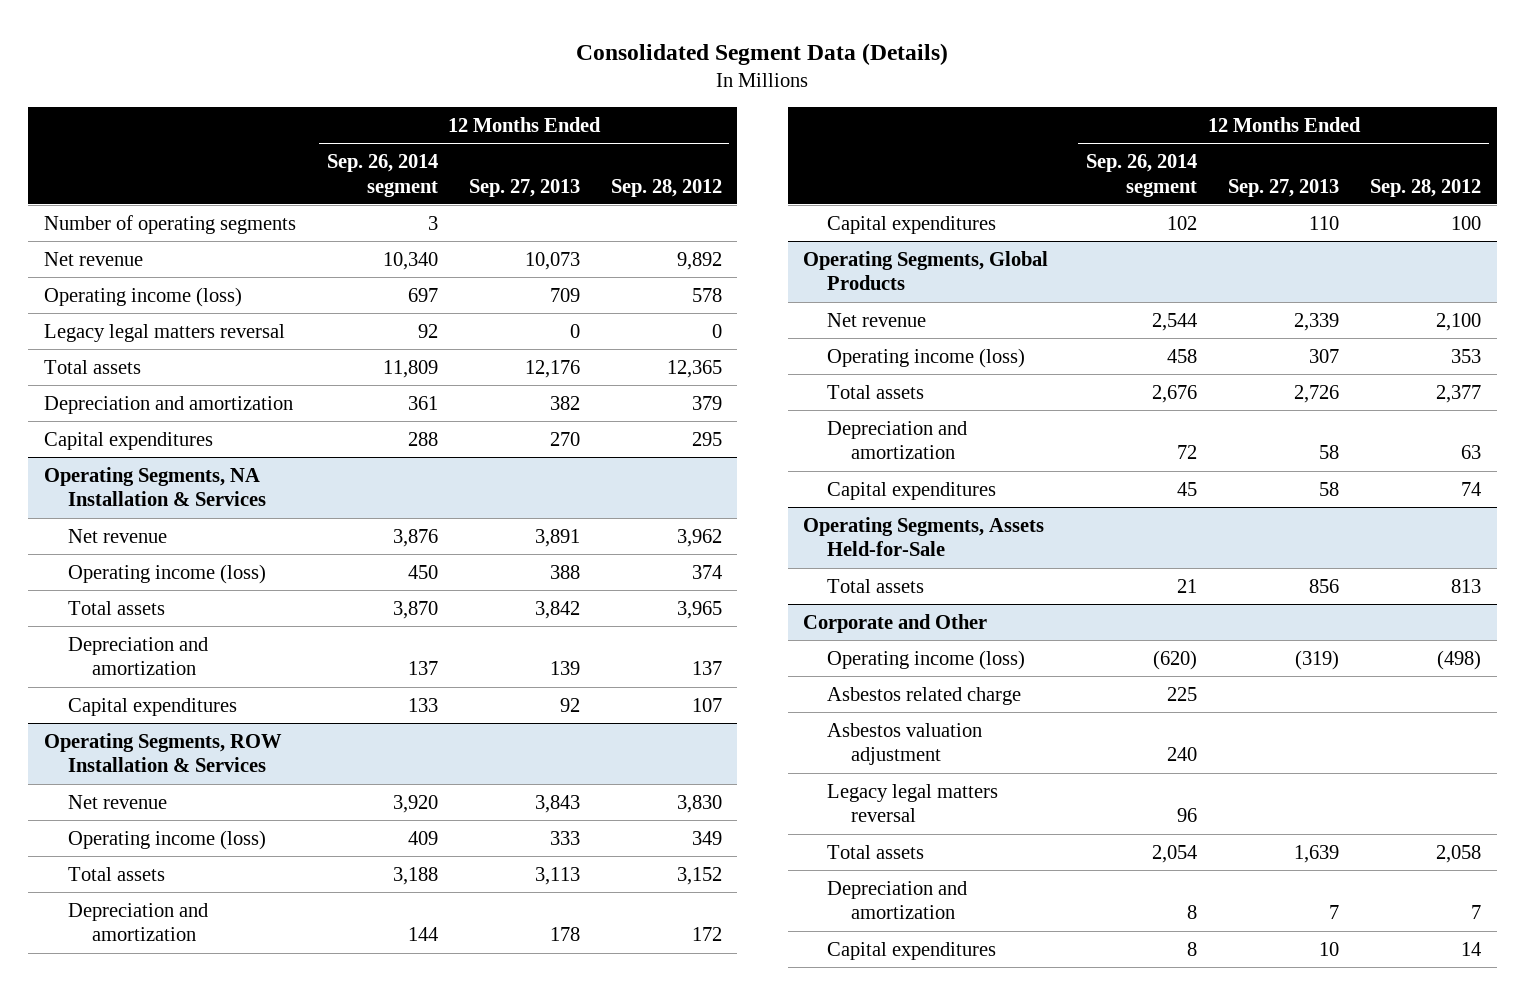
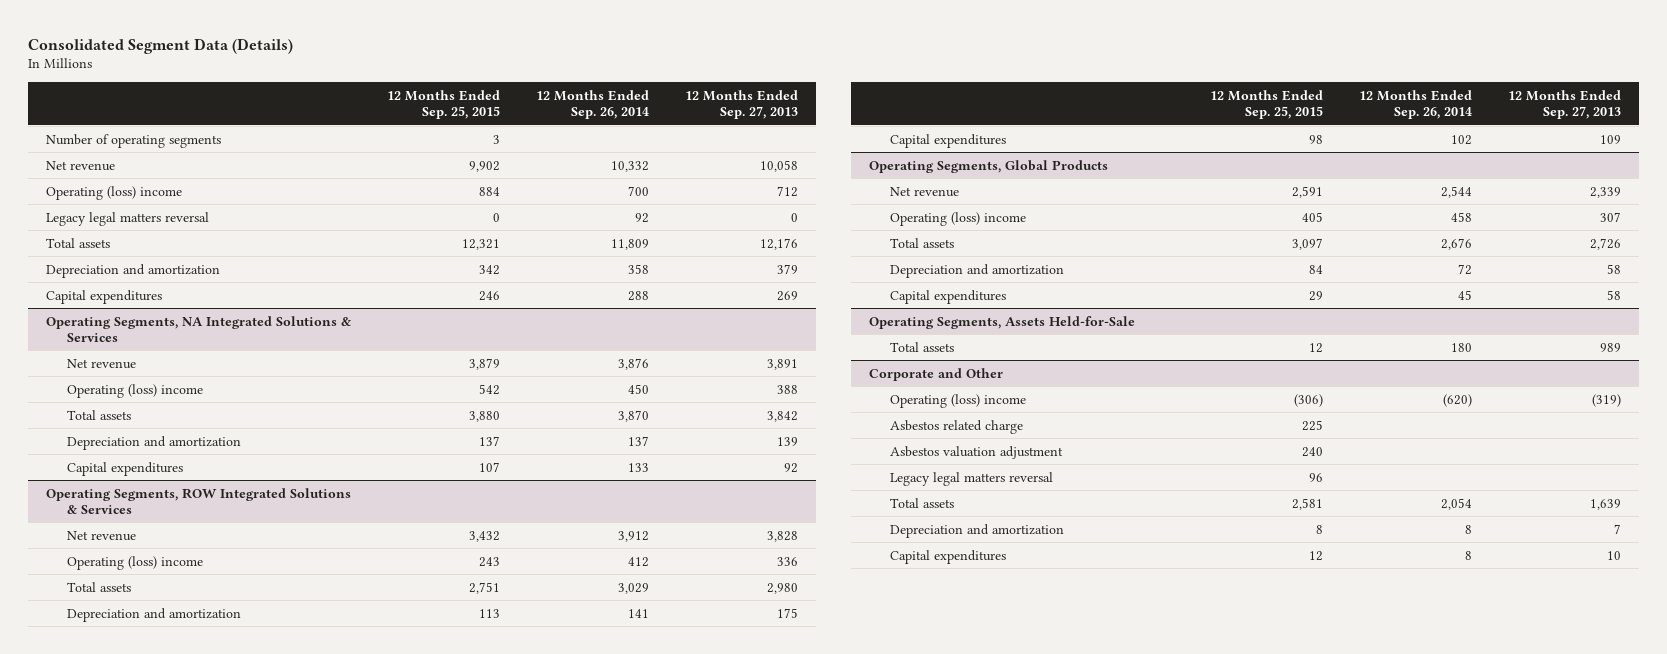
- | 12 Months Ended Sep. 26, 2014 segment | 12 Months Ended Sep. 27, 2013 | 12 Months Ended Sep. 28, 2012
+ | 12 Months Ended Sep. 25, 2015 | 12 Months Ended Sep. 26, 2014 | 12 Months Ended Sep. 27, 2013
- Net revenue | 10,340 | 10,073 | 9,892
- Operating income (loss) | 697 | 709 | 578
+ Net revenue | 9,902 | 10,332 | 10,058
+ Operating (loss) income | 884 | 700 | 712
- Depreciation and amortization | 361 | 382 | 379
- Capital expenditures | 288 | 270 | 295
- Operating Segments, NA Installation & Services
+ Depreciation and amortization | 342 | 358 | 379
+ Capital expenditures | 246 | 288 | 269
+ Operating Segments, NA Integrated Solutions & Services
- Operating income (loss) | 450 | 388 | 374
+ Operating (loss) income | 542 | 450 | 388
- Operating Segments, ROW Installation & Services
- Net revenue | 3,920 | 3,843 | 3,830
- Operating income (loss) | 409 | 333 | 349
- Total assets | 3,188 | 3,113 | 3,152
- Depreciation and amortization | 144 | 178 | 172
- Capital expenditures | 102 | 110 | 100
+ Operating Segments, ROW Integrated Solutions & Services
+ Net revenue | 3,432 | 3,912 | 3,828
+ Operating (loss) income | 243 | 412 | 336
+ Total assets | 2,751 | 3,029 | 2,980
+ Depreciation and amortization | 113 | 141 | 175
+ Capital expenditures | 98 | 102 | 109
@ Operating Segments, Global Products
- Operating income (loss) | 458 | 307 | 353
+ Operating (loss) income | 405 | 458 | 307
@ Operating Segments, Assets Held-for-Sale
- Total assets | 21 | 856 | 813
+ Total assets | 12 | 180 | 989
@ Corporate and Other
- Operating income (loss) | (620) | (319) | (498)
+ Operating (loss) income | (306) | (620) | (319)

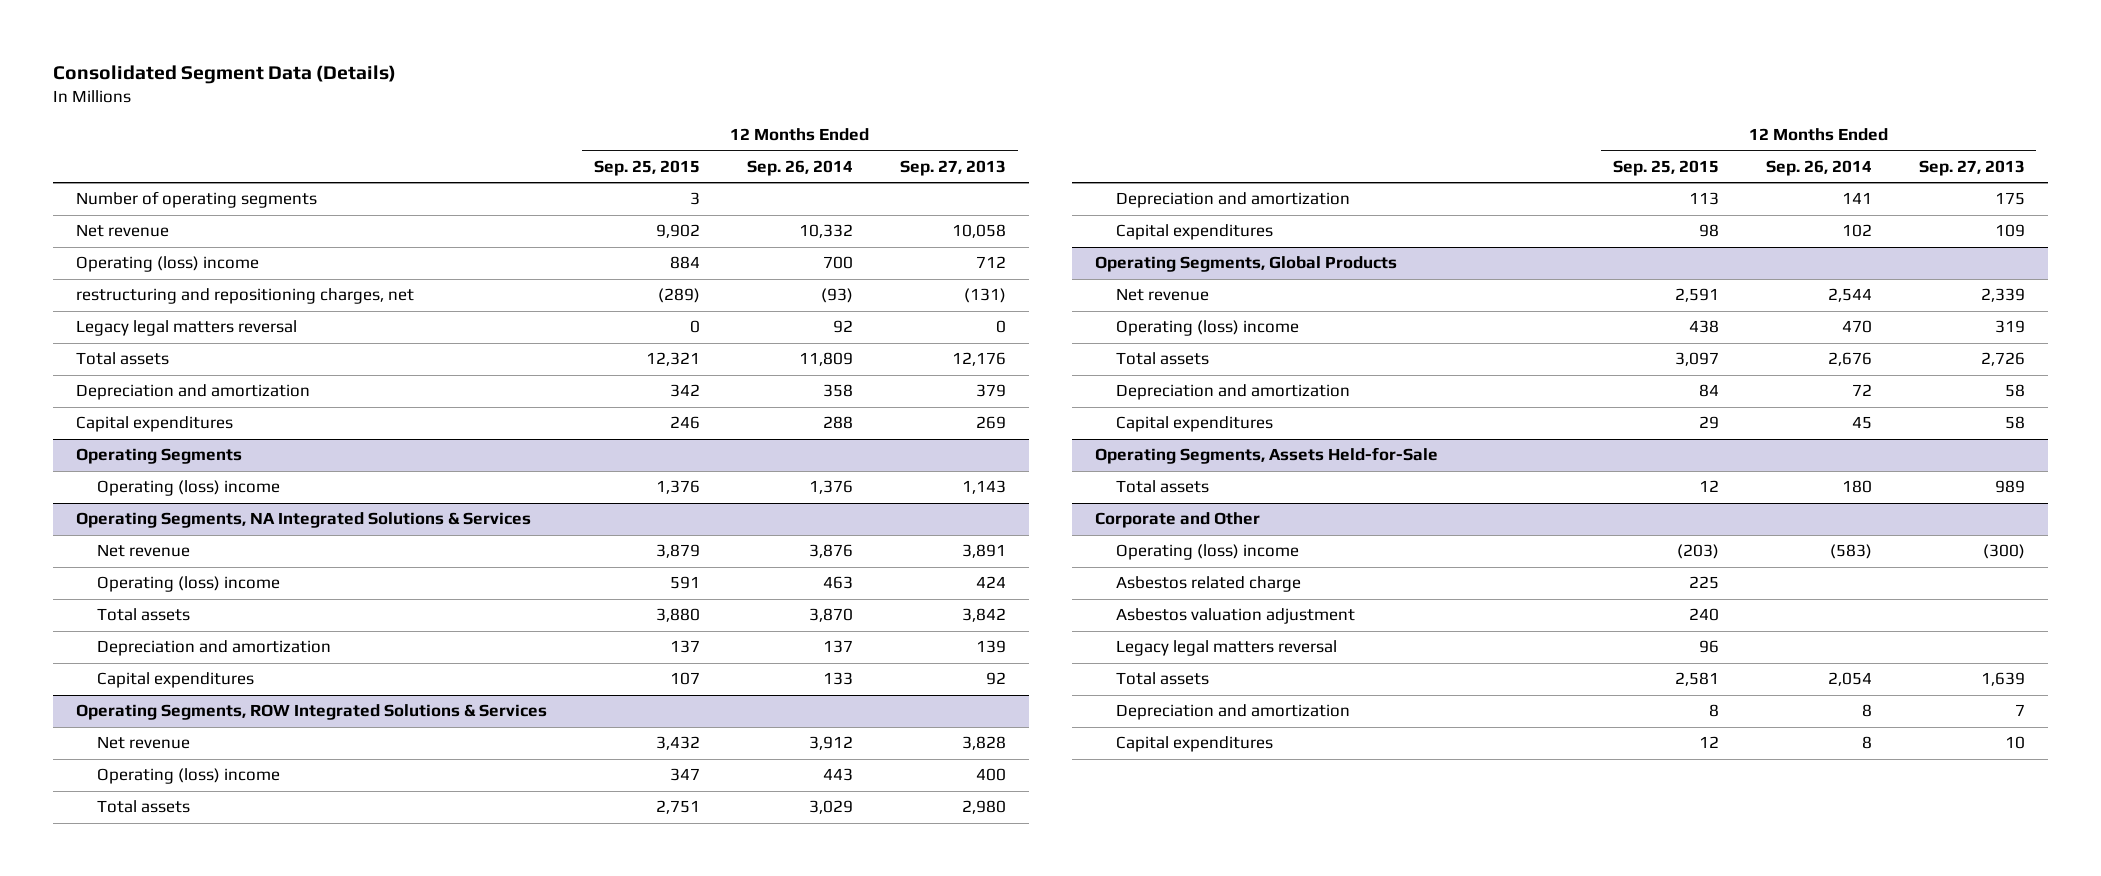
+ restructuring and repositioning charges, net | (289) | (93) | (131)
+ Operating Segments
+ Operating (loss) income | 1,376 | 1,376 | 1,143
@ Operating Segments, NA Integrated Solutions & Services
- Operating (loss) income | 542 | 450 | 388
+ Operating (loss) income | 591 | 463 | 424
@ Operating Segments, ROW Integrated Solutions & Services
- Operating (loss) income | 243 | 412 | 336
+ Operating (loss) income | 347 | 443 | 400
@ Operating Segments, Global Products
- Operating (loss) income | 405 | 458 | 307
+ Operating (loss) income | 438 | 470 | 319
@ Corporate and Other
- Operating (loss) income | (306) | (620) | (319)
+ Operating (loss) income | (203) | (583) | (300)

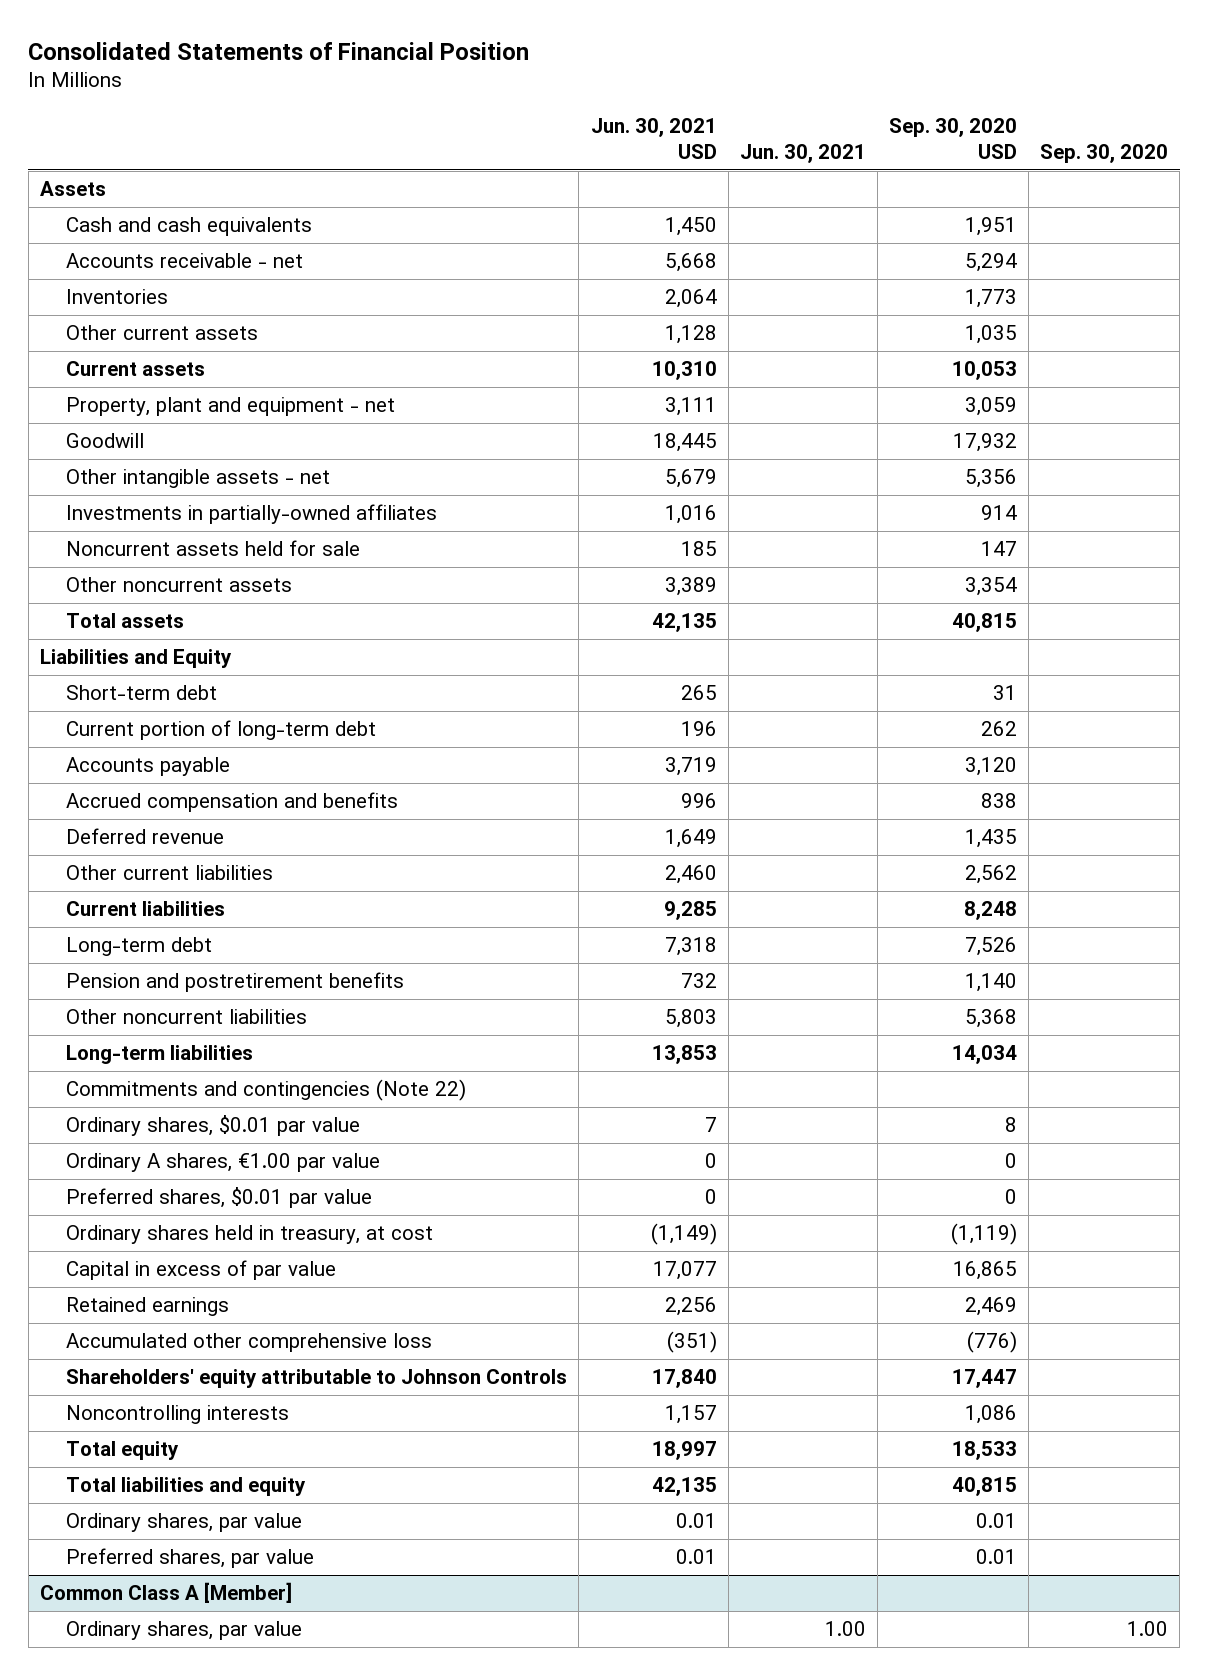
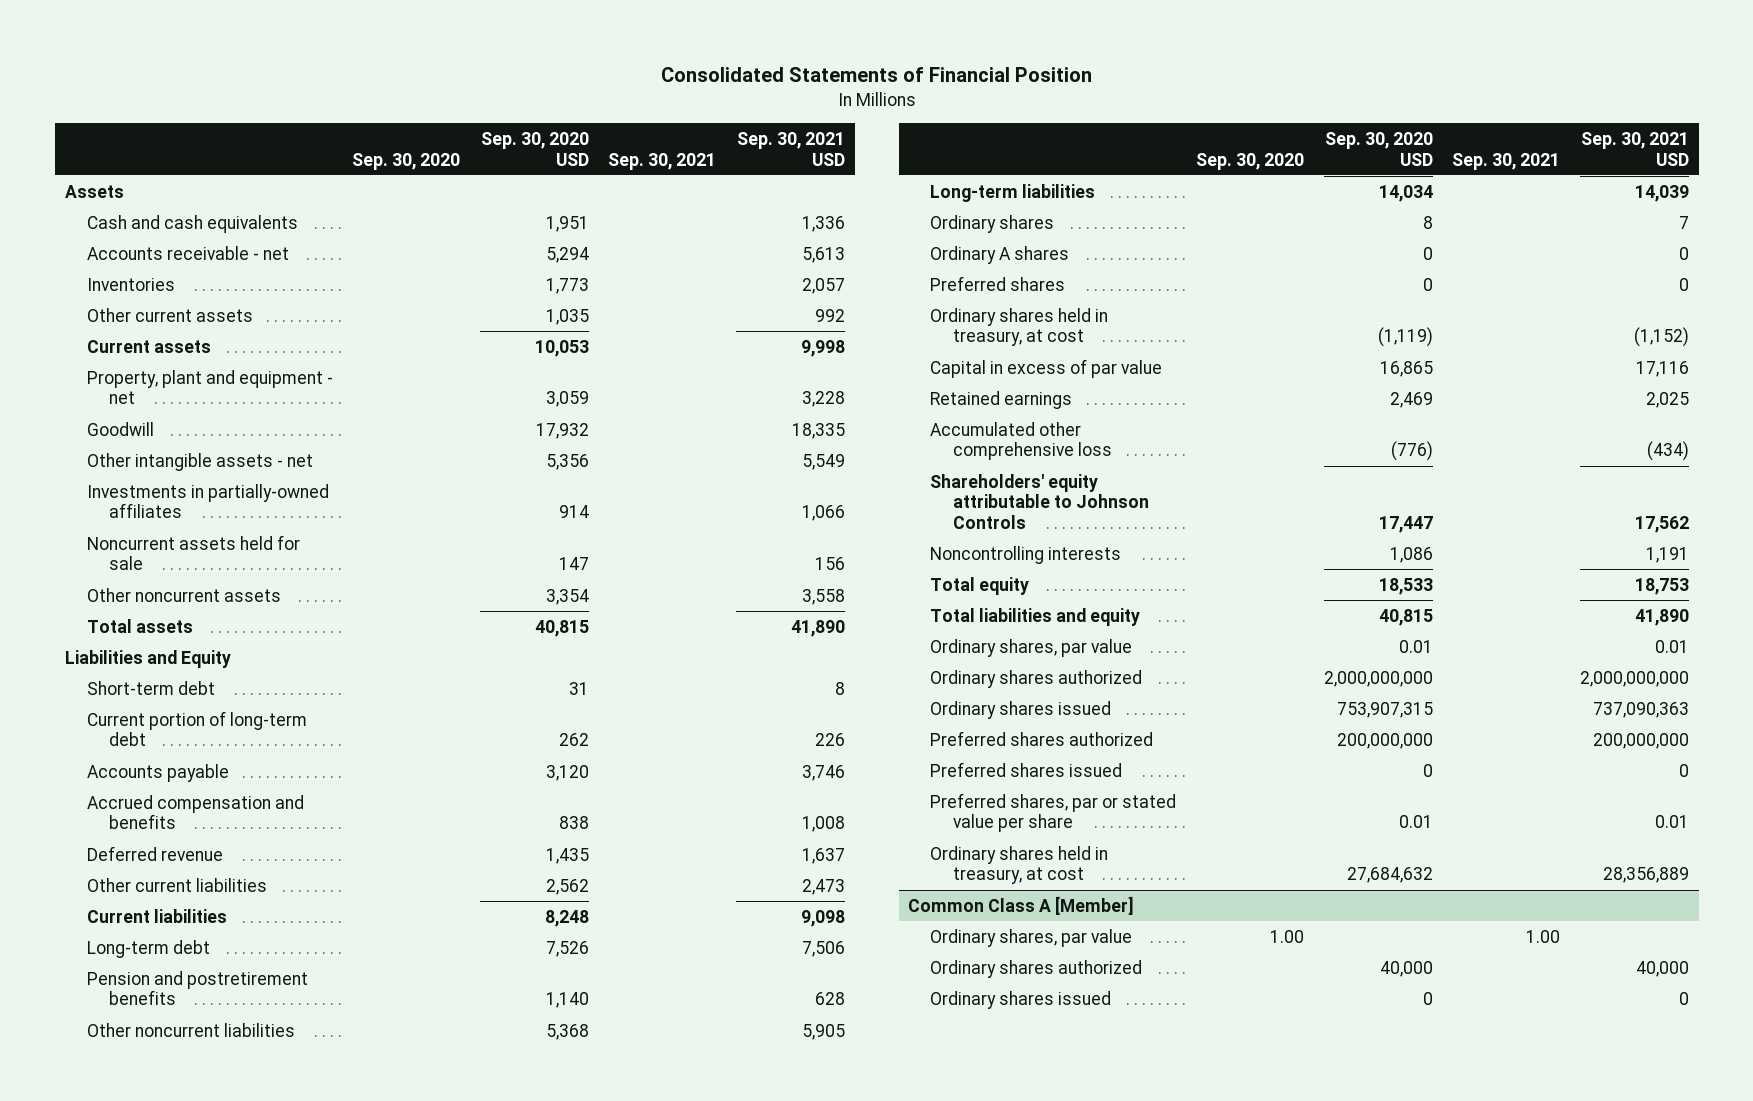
- | Jun. 30, 2021 USD | Jun. 30, 2021 | Sep. 30, 2020 USD | Sep. 30, 2020
+ | Sep. 30, 2020 | Sep. 30, 2020 USD | Sep. 30, 2021 | Sep. 30, 2021 USD
- Commitments and contingencies (Note 22)
- Ordinary shares, $0.01 par value | 7 | | 8 |
- Ordinary A shares, €1.00 par value | 0 | | 0 |
- Preferred shares, $0.01 par value | 0 | | 0 |
+ Ordinary shares | | 8 | | 7
+ Ordinary A shares | | 0 | | 0
+ Preferred shares | | 0 | | 0
- Preferred shares, par value | 0.01 | | 0.01 |
+ Ordinary shares authorized | | 2,000,000,000 | | 2,000,000,000
+ Ordinary shares issued | | 753,907,315 | | 737,090,363
+ Preferred shares authorized | | 200,000,000 | | 200,000,000
+ Preferred shares issued | | 0 | | 0
+ Preferred shares, par or stated value per share | | 0.01 | | 0.01
+ Ordinary shares held in treasury, at cost | | 27,684,632 | | 28,356,889
@ Common Class A [Member]
+ Ordinary shares authorized | | 40,000 | | 40,000
+ Ordinary shares issued | | 0 | | 0

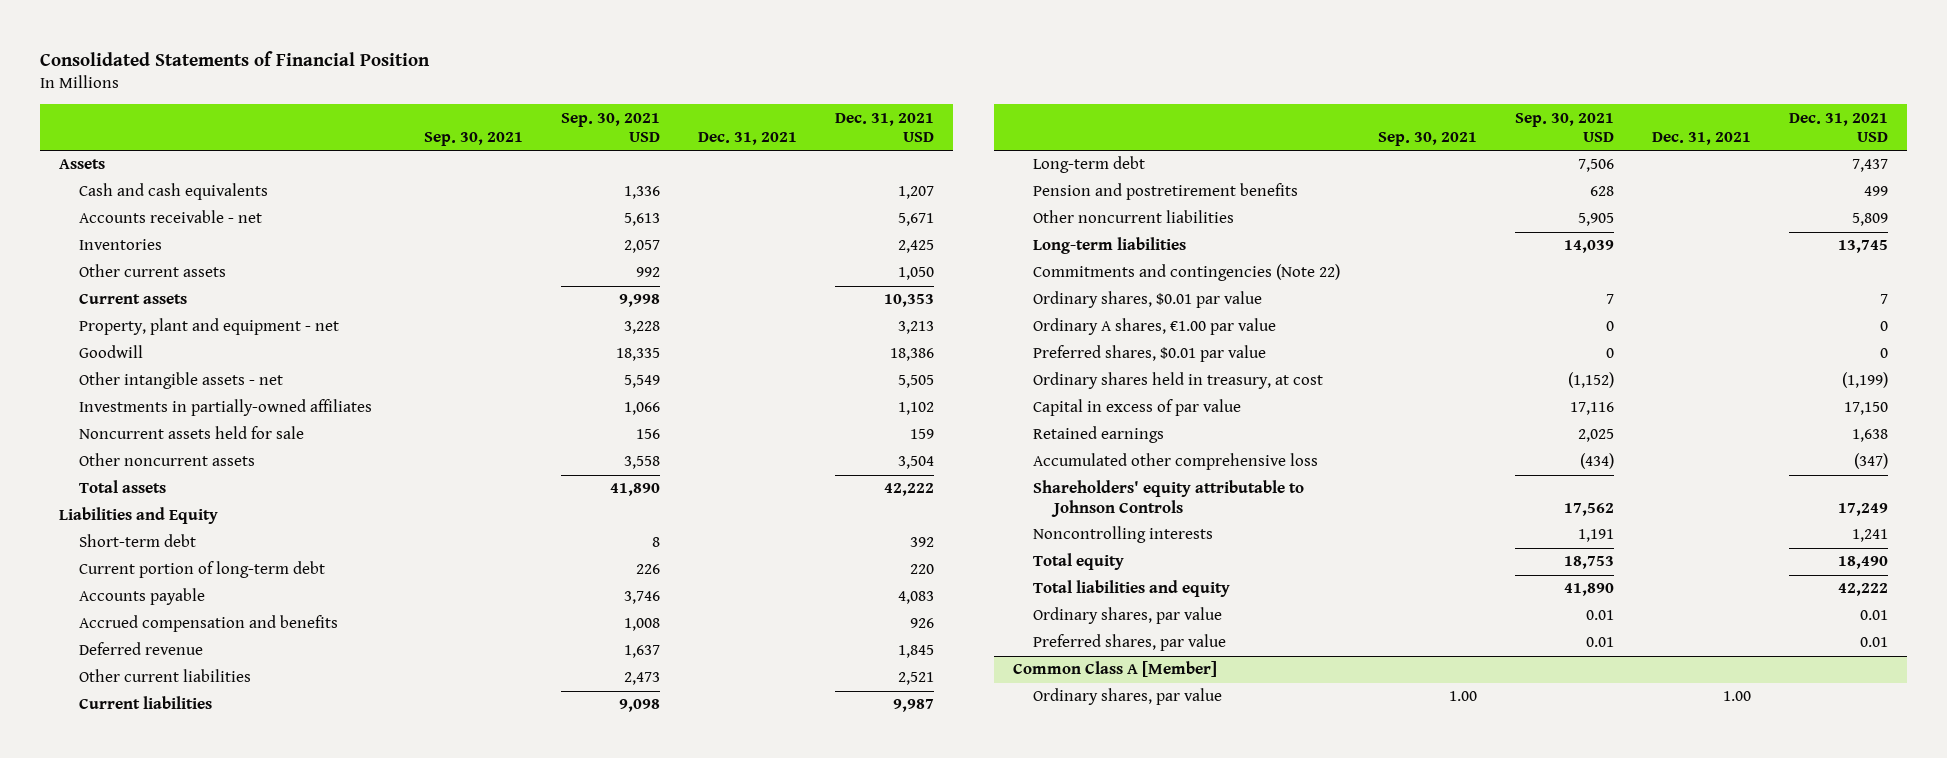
- | Sep. 30, 2020 | Sep. 30, 2020 USD | Sep. 30, 2021 | Sep. 30, 2021 USD
+ | Sep. 30, 2021 | Sep. 30, 2021 USD | Dec. 31, 2021 | Dec. 31, 2021 USD
- Ordinary shares | | 8 | | 7
- Ordinary A shares | | 0 | | 0
- Preferred shares | | 0 | | 0
+ Commitments and contingencies (Note 22)
+ Ordinary shares, $0.01 par value | | 7 | | 7
+ Ordinary A shares, €1.00 par value | | 0 | | 0
+ Preferred shares, $0.01 par value | | 0 | | 0
- Ordinary shares authorized | | 2,000,000,000 | | 2,000,000,000
- Ordinary shares issued | | 753,907,315 | | 737,090,363
- Preferred shares authorized | | 200,000,000 | | 200,000,000
- Preferred shares issued | | 0 | | 0
- Preferred shares, par or stated value per share | | 0.01 | | 0.01
- Ordinary shares held in treasury, at cost | | 27,684,632 | | 28,356,889
+ Preferred shares, par value | | 0.01 | | 0.01
@ Common Class A [Member]
- Ordinary shares authorized | | 40,000 | | 40,000
- Ordinary shares issued | | 0 | | 0

